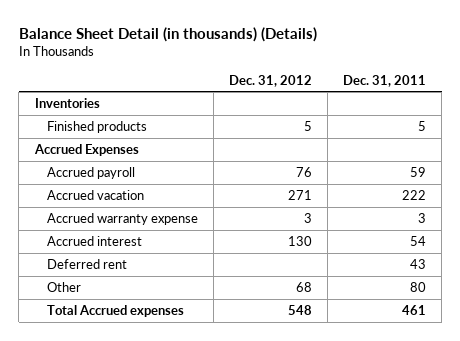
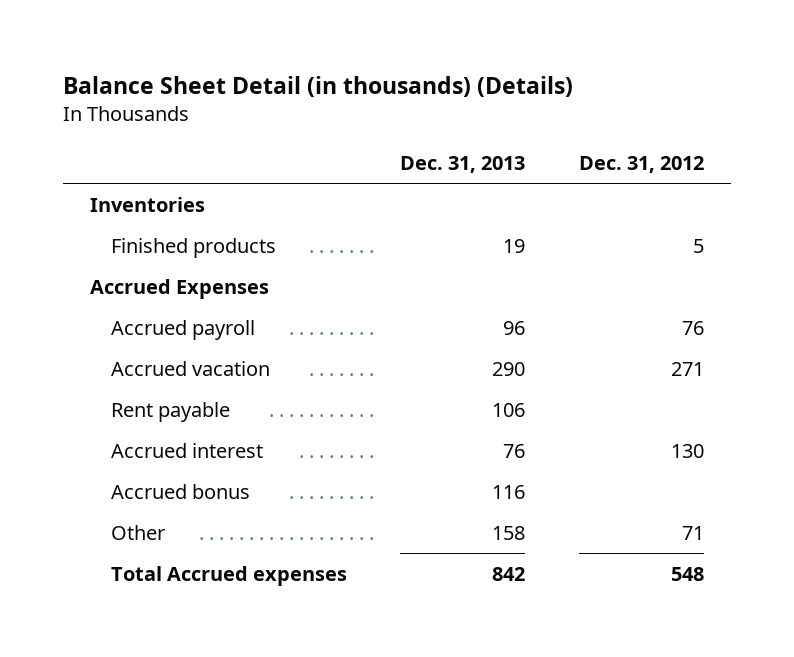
- | Dec. 31, 2012 | Dec. 31, 2011
+ | Dec. 31, 2013 | Dec. 31, 2012
- Accrued warranty expense | 3 | 3
+ Rent payable | 106 |
- Deferred rent | | 43
- Other | 68 | 80
+ Accrued bonus | 116 |
+ Other | 158 | 71

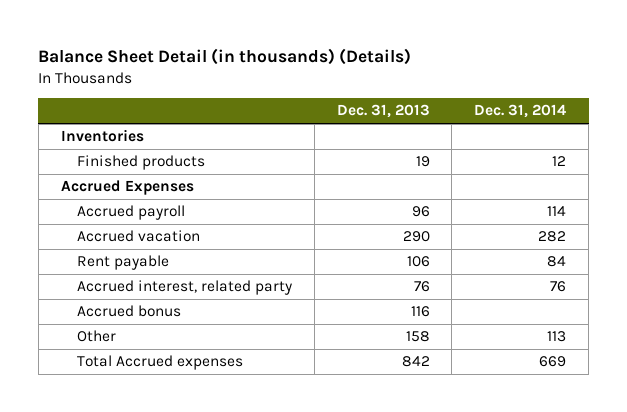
- | Dec. 31, 2013 | Dec. 31, 2012
+ | Dec. 31, 2013 | Dec. 31, 2014
- Accrued interest | 76 | 130
+ Accrued interest, related party | 76 | 76

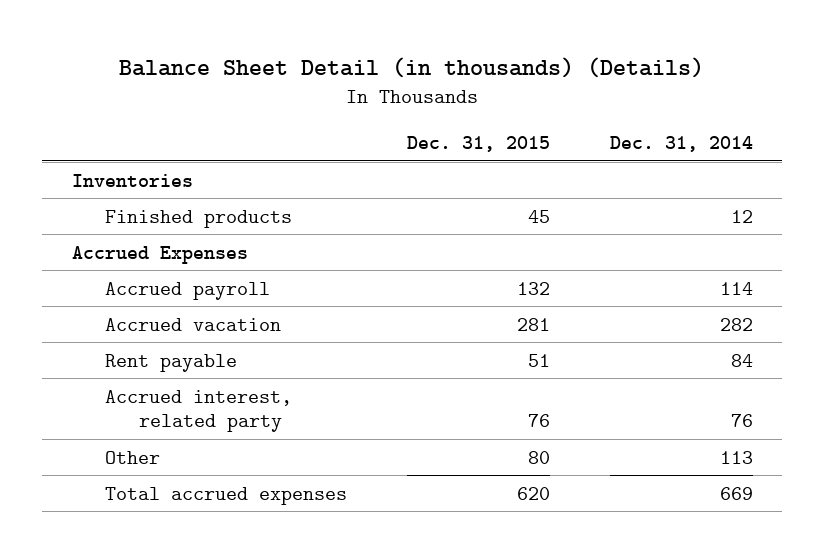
- | Dec. 31, 2013 | Dec. 31, 2014
+ | Dec. 31, 2015 | Dec. 31, 2014
- Accrued bonus | 116 |
- Total Accrued expenses | 842 | 669
+ Total accrued expenses | 620 | 669

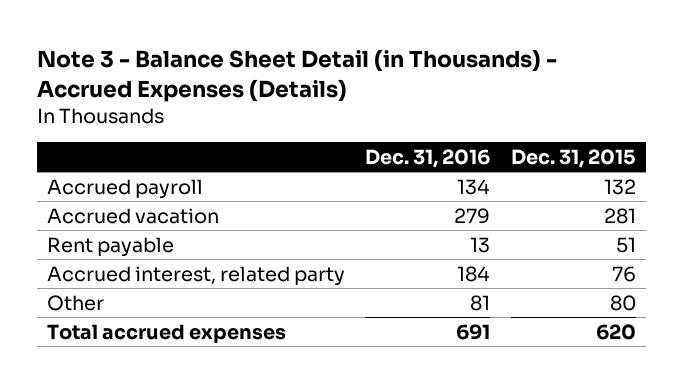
- Balance Sheet Detail (in thousands) (Details)
+ Note 3 - Balance Sheet Detail (in Thousands) - Accrued Expenses (Details)
- | Dec. 31, 2015 | Dec. 31, 2014
+ | Dec. 31, 2016 | Dec. 31, 2015
- Inventories
- Finished products | 45 | 12
- Accrued Expenses

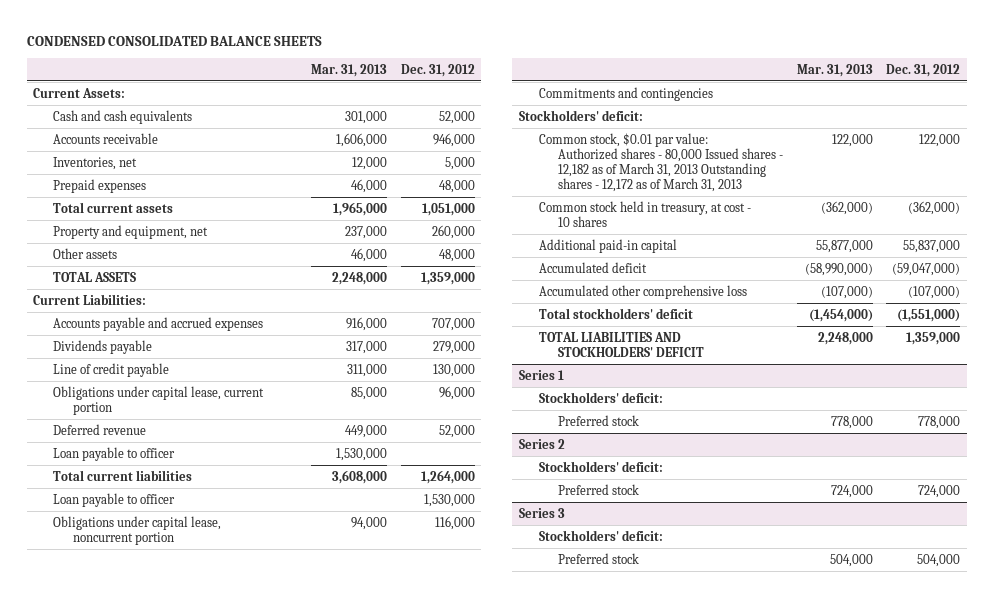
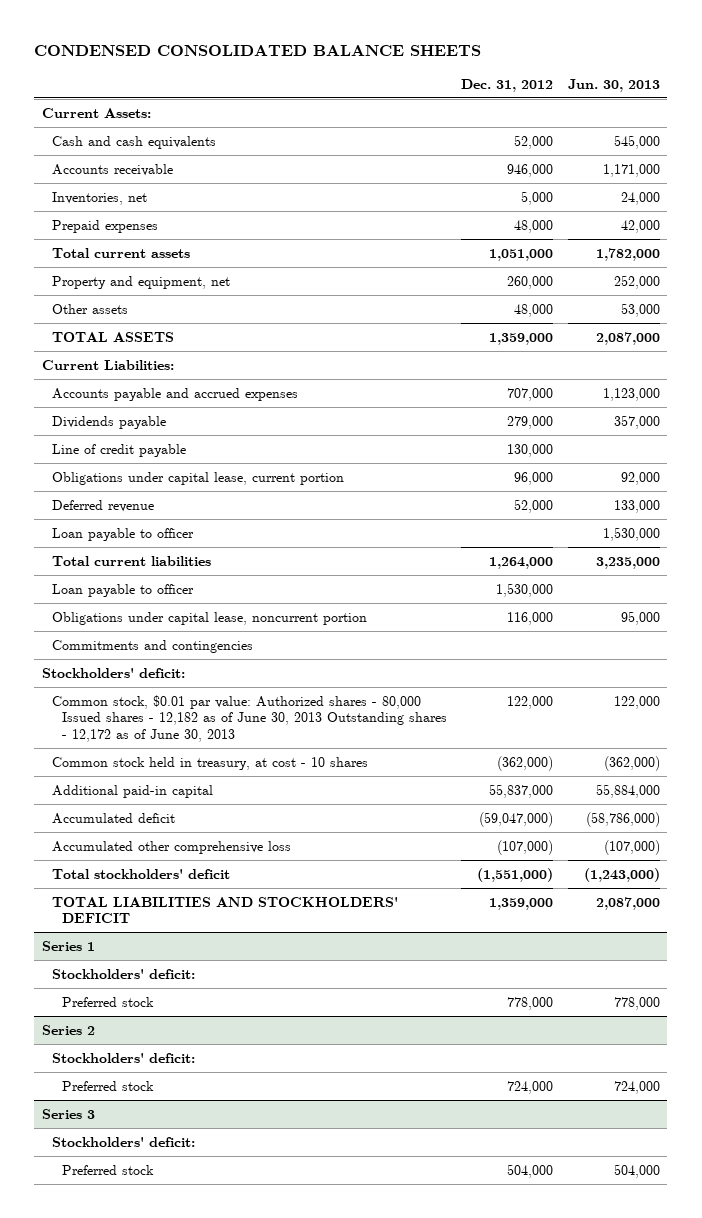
- | Mar. 31, 2013 | Dec. 31, 2012
+ | Dec. 31, 2012 | Jun. 30, 2013
- Common stock, $0.01 par value: Authorized shares - 80,000 Issued shares - 12,182 as of March 31, 2013 Outstanding shares - 12,172 as of March 31, 2013 | 122,000 | 122,000
+ Common stock, $0.01 par value: Authorized shares - 80,000 Issued shares - 12,182 as of June 30, 2013 Outstanding shares - 12,172 as of June 30, 2013 | 122,000 | 122,000

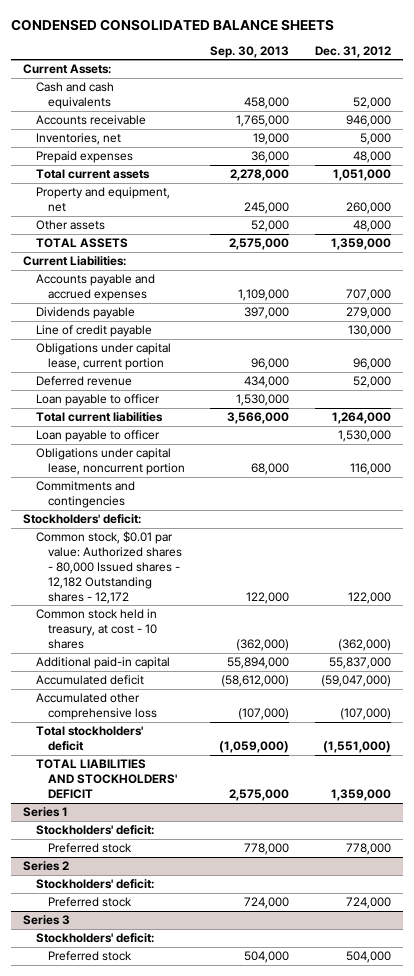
- | Dec. 31, 2012 | Jun. 30, 2013
+ | Sep. 30, 2013 | Dec. 31, 2012
- Common stock, $0.01 par value: Authorized shares - 80,000 Issued shares - 12,182 as of June 30, 2013 Outstanding shares - 12,172 as of June 30, 2013 | 122,000 | 122,000
+ Common stock, $0.01 par value: Authorized shares - 80,000 Issued shares - 12,182 Outstanding shares - 12,172 | 122,000 | 122,000

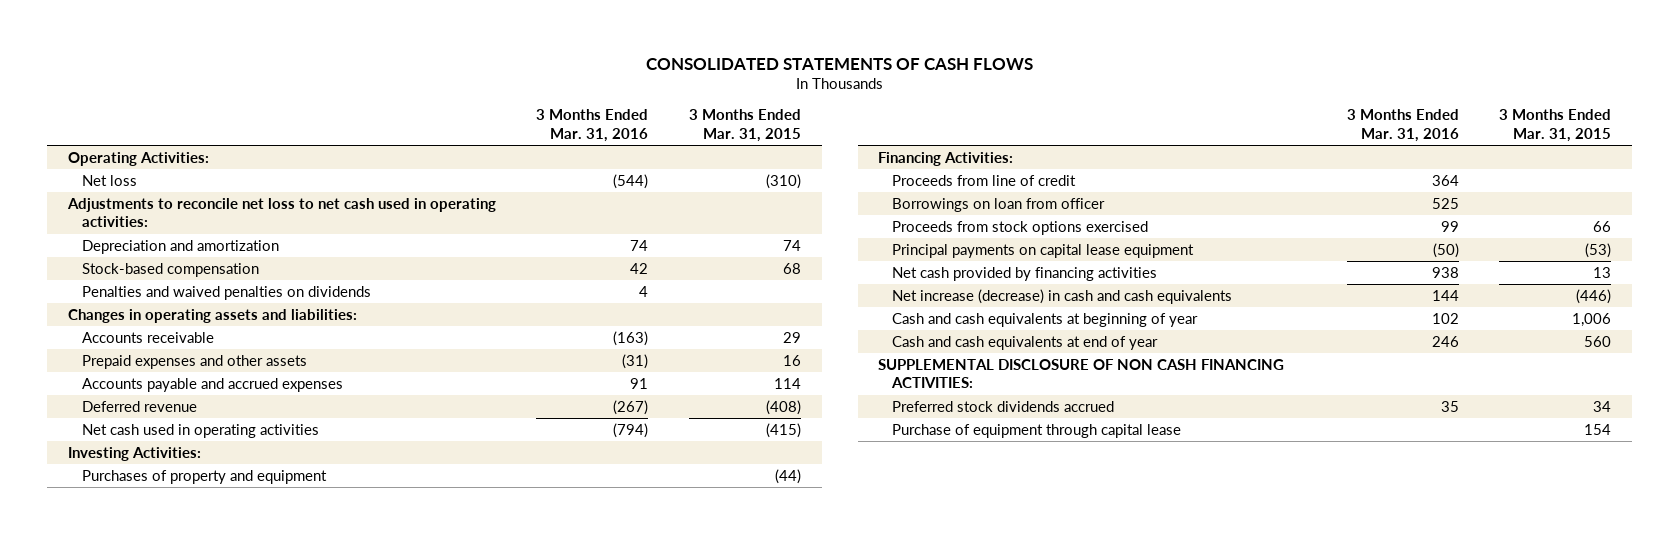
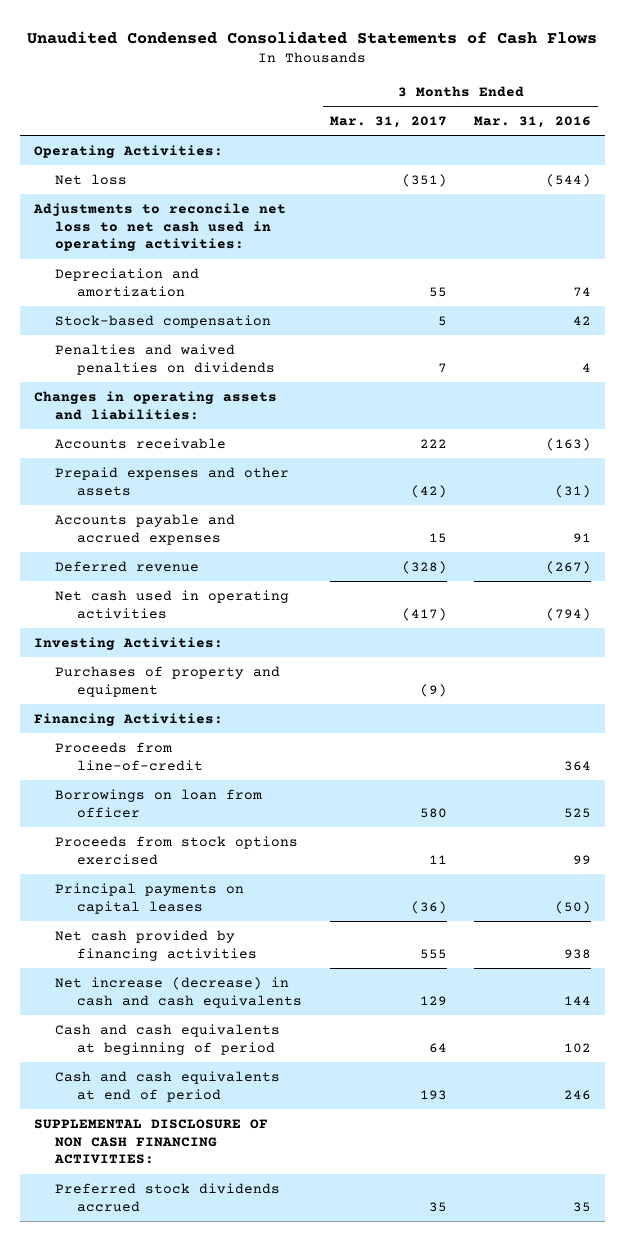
- CONSOLIDATED STATEMENTS OF CASH FLOWS
+ Unaudited Condensed Consolidated Statements of Cash Flows
- | 3 Months Ended Mar. 31, 2016 | 3 Months Ended Mar. 31, 2015
+ | 3 Months Ended Mar. 31, 2017 | 3 Months Ended Mar. 31, 2016
- Proceeds from line of credit | 364 |
+ Proceeds from line-of-credit | | 364
- Principal payments on capital lease equipment | (50) | (53)
+ Principal payments on capital leases | (36) | (50)
- Cash and cash equivalents at beginning of year | 102 | 1,006
- Cash and cash equivalents at end of year | 246 | 560
+ Cash and cash equivalents at beginning of period | 64 | 102
+ Cash and cash equivalents at end of period | 193 | 246
- Purchase of equipment through capital lease | | 154

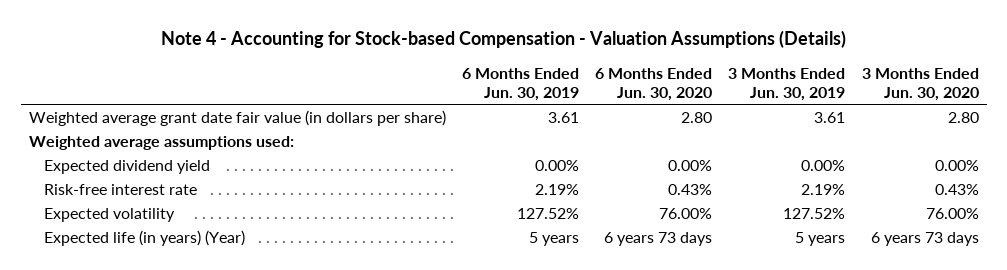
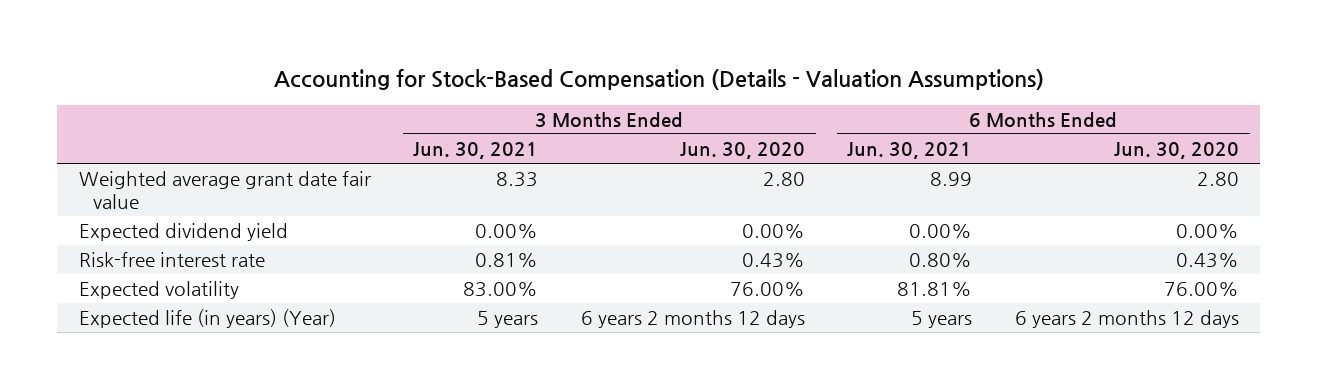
- Note 4 - Accounting for Stock-based Compensation - Valuation Assumptions (Details)
+ Accounting for Stock-Based Compensation (Details - Valuation Assumptions)
- | 6 Months Ended Jun. 30, 2019 | 6 Months Ended Jun. 30, 2020 | 3 Months Ended Jun. 30, 2019 | 3 Months Ended Jun. 30, 2020
+ | 3 Months Ended Jun. 30, 2021 | 3 Months Ended Jun. 30, 2020 | 6 Months Ended Jun. 30, 2021 | 6 Months Ended Jun. 30, 2020
- Weighted average grant date fair value (in dollars per share) | 3.61 | 2.80 | 3.61 | 2.80
- Weighted average assumptions used:
+ Weighted average grant date fair value | 8.33 | 2.80 | 8.99 | 2.80
- Expected life (in years) (Year) | 5 years | 6 years 73 days | 5 years | 6 years 73 days
+ Expected life (in years) (Year) | 5 years | 6 years 2 months 12 days | 5 years | 6 years 2 months 12 days

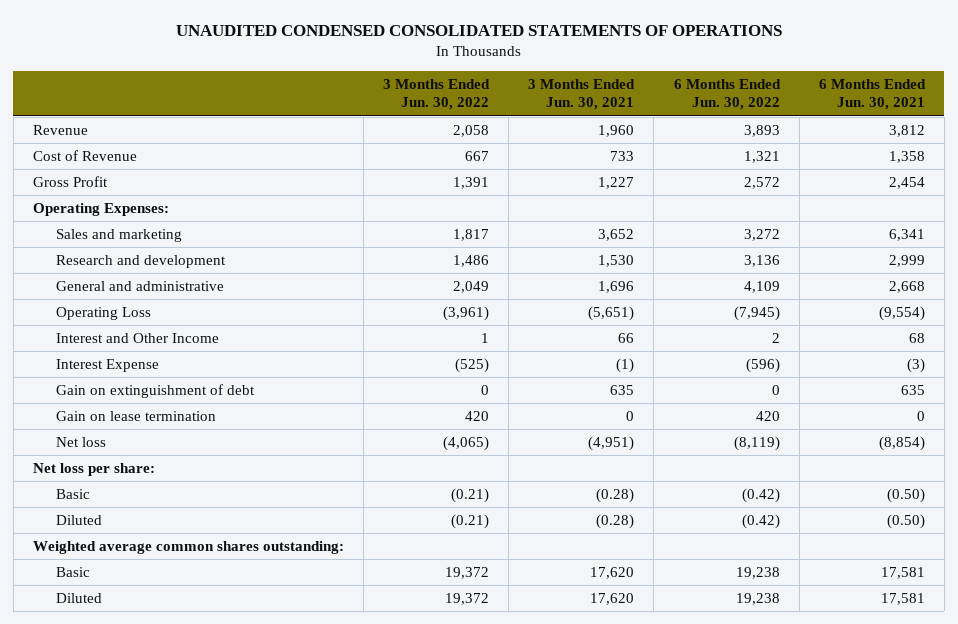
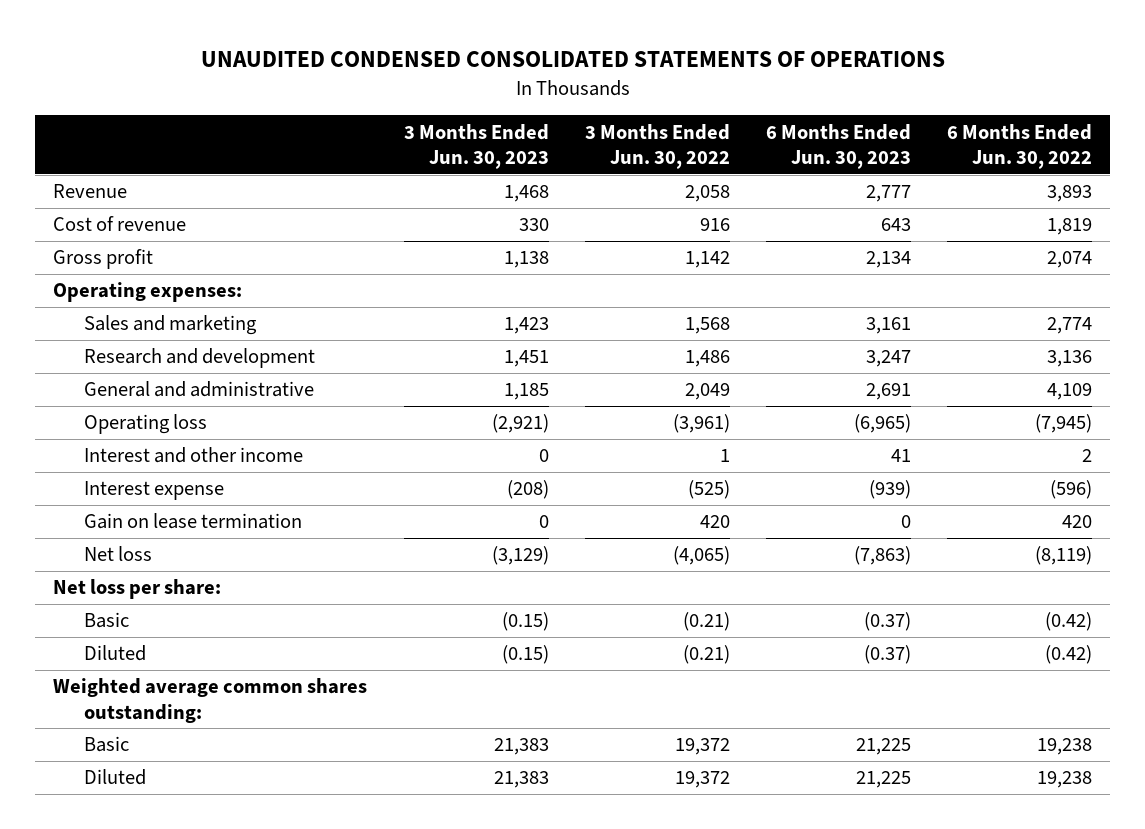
- | 3 Months Ended Jun. 30, 2022 | 3 Months Ended Jun. 30, 2021 | 6 Months Ended Jun. 30, 2022 | 6 Months Ended Jun. 30, 2021
+ | 3 Months Ended Jun. 30, 2023 | 3 Months Ended Jun. 30, 2022 | 6 Months Ended Jun. 30, 2023 | 6 Months Ended Jun. 30, 2022
- Cost of Revenue | 667 | 733 | 1,321 | 1,358
- Gross Profit | 1,391 | 1,227 | 2,572 | 2,454
- Operating Expenses:
- Sales and marketing | 1,817 | 3,652 | 3,272 | 6,341
+ Cost of revenue | 330 | 916 | 643 | 1,819
+ Gross profit | 1,138 | 1,142 | 2,134 | 2,074
+ Operating expenses:
+ Sales and marketing | 1,423 | 1,568 | 3,161 | 2,774
- Operating Loss | (3,961) | (5,651) | (7,945) | (9,554)
- Interest and Other Income | 1 | 66 | 2 | 68
- Interest Expense | (525) | (1) | (596) | (3)
- Gain on extinguishment of debt | 0 | 635 | 0 | 635
+ Operating loss | (2,921) | (3,961) | (6,965) | (7,945)
+ Interest and other income | 0 | 1 | 41 | 2
+ Interest expense | (208) | (525) | (939) | (596)

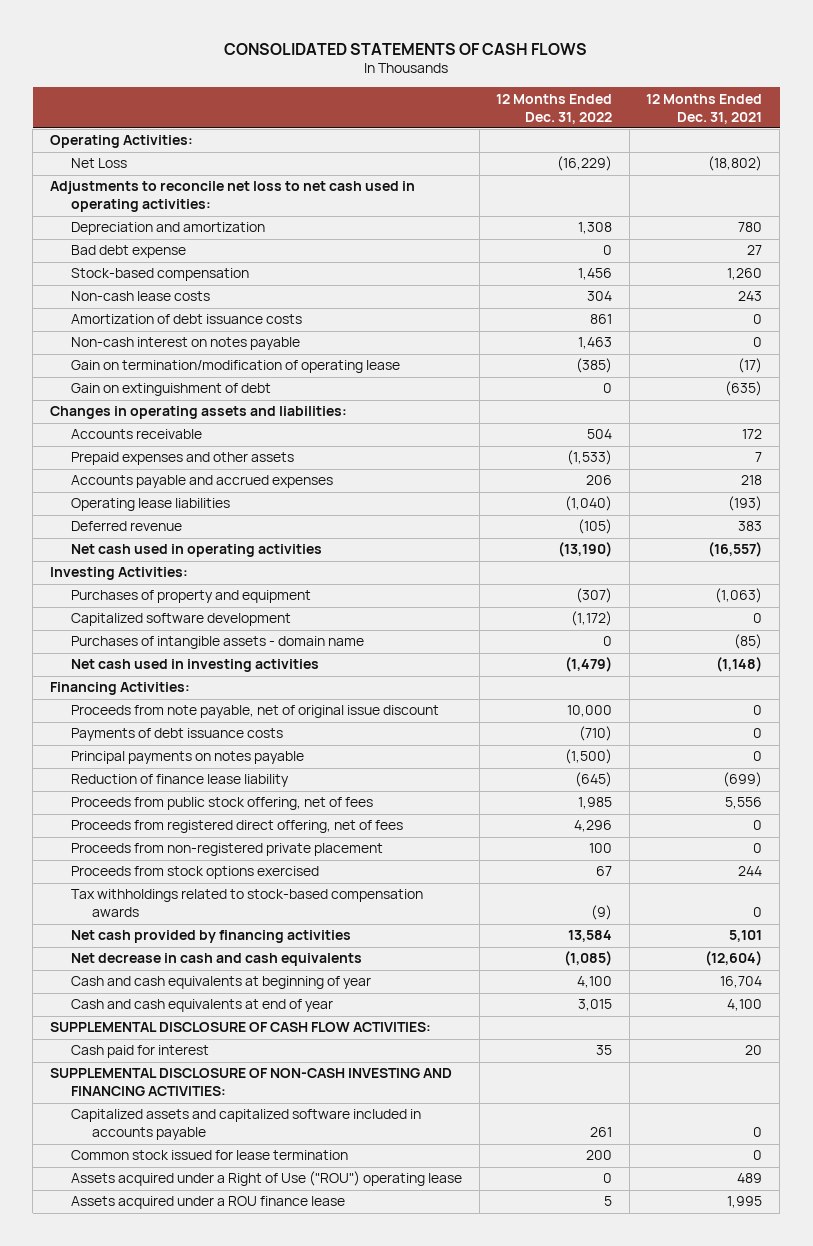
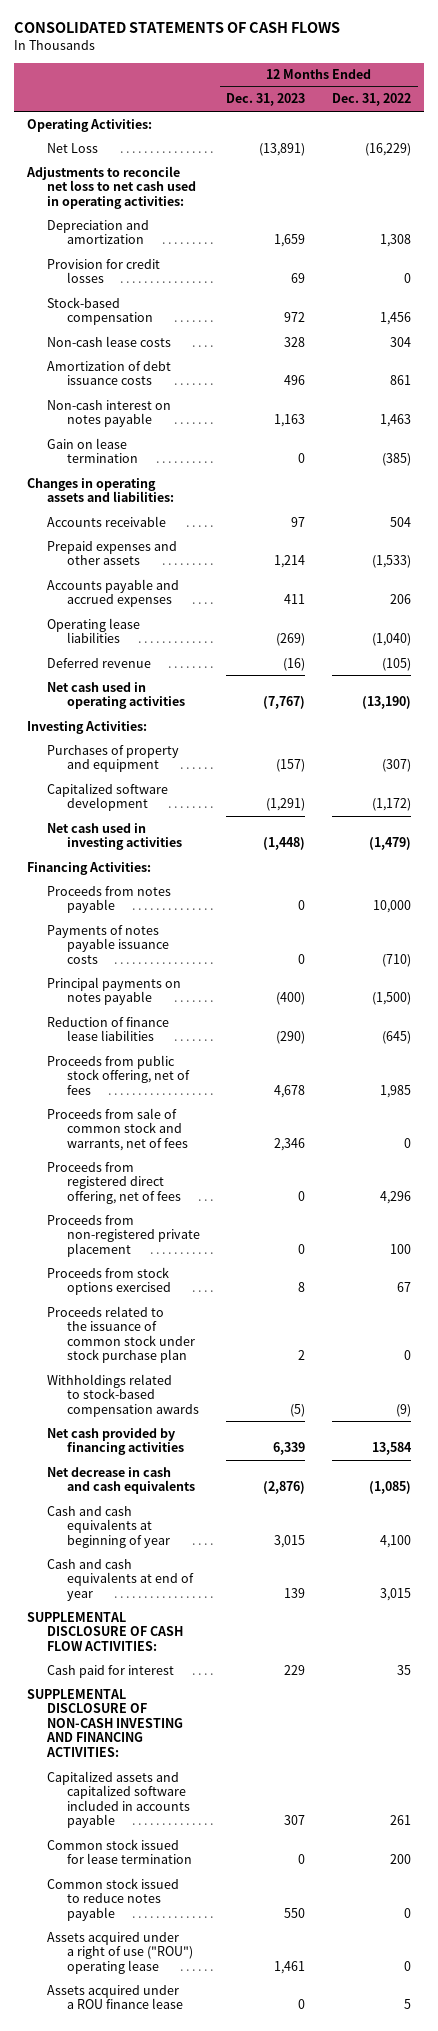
- | 12 Months Ended Dec. 31, 2022 | 12 Months Ended Dec. 31, 2021
+ | 12 Months Ended Dec. 31, 2023 | 12 Months Ended Dec. 31, 2022
- Bad debt expense | 0 | 27
+ Provision for credit losses | 69 | 0
- Gain on termination/modification of operating lease | (385) | (17)
- Gain on extinguishment of debt | 0 | (635)
+ Gain on lease termination | 0 | (385)
- Purchases of intangible assets - domain name | 0 | (85)
- Proceeds from note payable, net of original issue discount | 10,000 | 0
- Payments of debt issuance costs | (710) | 0
+ Proceeds from notes payable | 0 | 10,000
+ Payments of notes payable issuance costs | 0 | (710)
- Reduction of finance lease liability | (645) | (699)
+ Reduction of finance lease liabilities | (290) | (645)
+ Proceeds from sale of common stock and warrants, net of fees | 2,346 | 0
- Tax withholdings related to stock-based compensation awards | (9) | 0
+ Proceeds related to the issuance of common stock under stock purchase plan | 2 | 0
+ Withholdings related to stock-based compensation awards | (5) | (9)
- Assets acquired under a Right of Use ("ROU") operating lease | 0 | 489
+ Common stock issued to reduce notes payable | 550 | 0
+ Assets acquired under a right of use ("ROU") operating lease | 1,461 | 0

